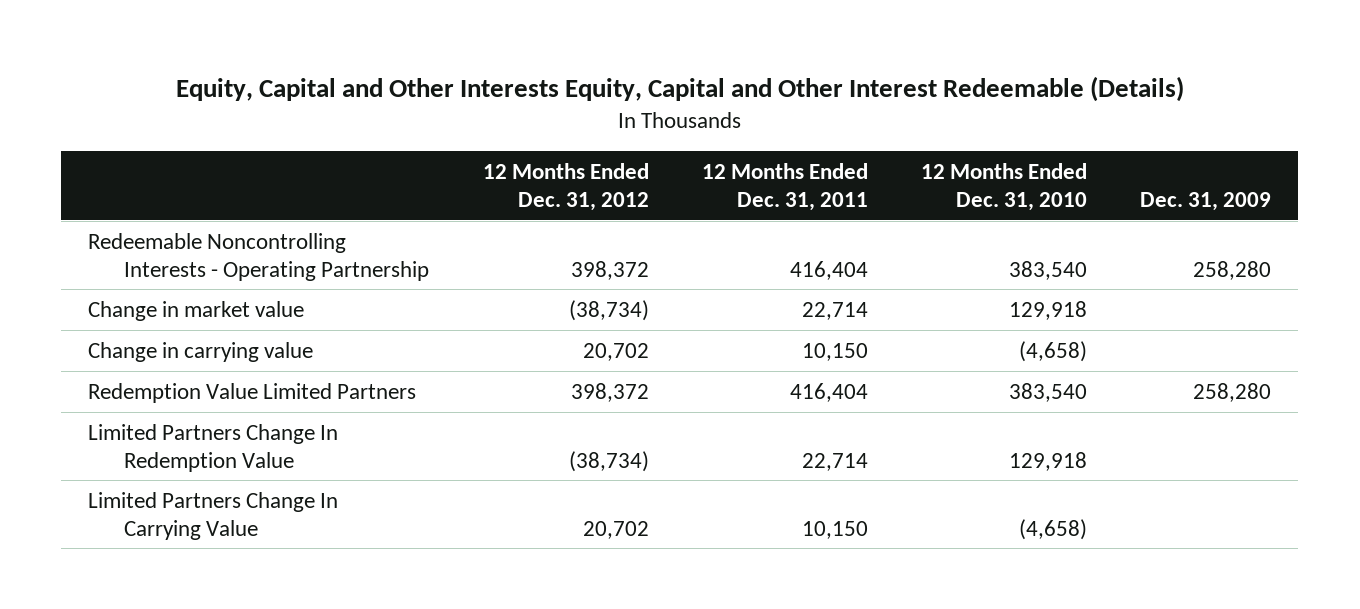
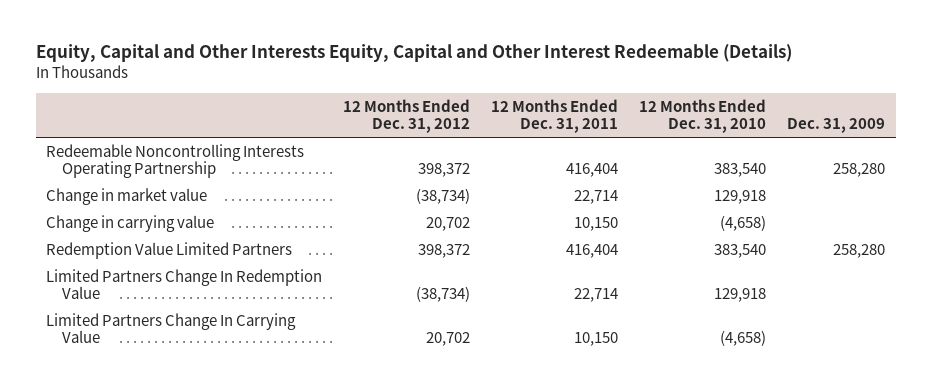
- Redeemable Noncontrolling Interests - Operating Partnership | 398,372 | 416,404 | 383,540 | 258,280
+ Redeemable Noncontrolling Interests Operating Partnership | 398,372 | 416,404 | 383,540 | 258,280

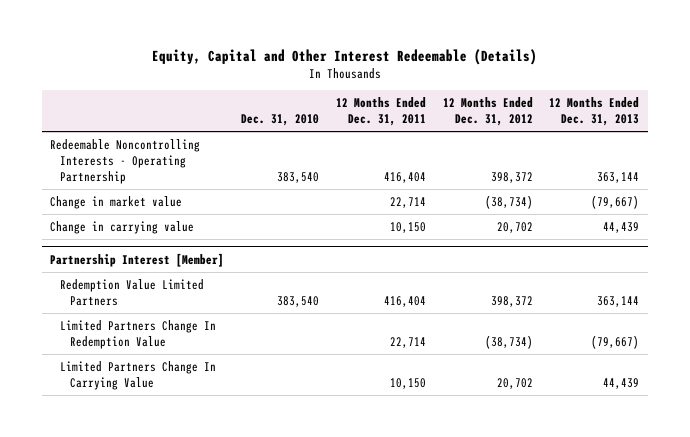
- Equity, Capital and Other Interests Equity, Capital and Other Interest Redeemable (Details)
+ Equity, Capital and Other Interest Redeemable (Details)
- | 12 Months Ended Dec. 31, 2012 | 12 Months Ended Dec. 31, 2011 | 12 Months Ended Dec. 31, 2010 | Dec. 31, 2009
+ | Dec. 31, 2010 | 12 Months Ended Dec. 31, 2011 | 12 Months Ended Dec. 31, 2012 | 12 Months Ended Dec. 31, 2013
- Redeemable Noncontrolling Interests Operating Partnership | 398,372 | 416,404 | 383,540 | 258,280
+ Redeemable Noncontrolling Interests - Operating Partnership | 383,540 | 416,404 | 398,372 | 363,144
+ Partnership Interest [Member]

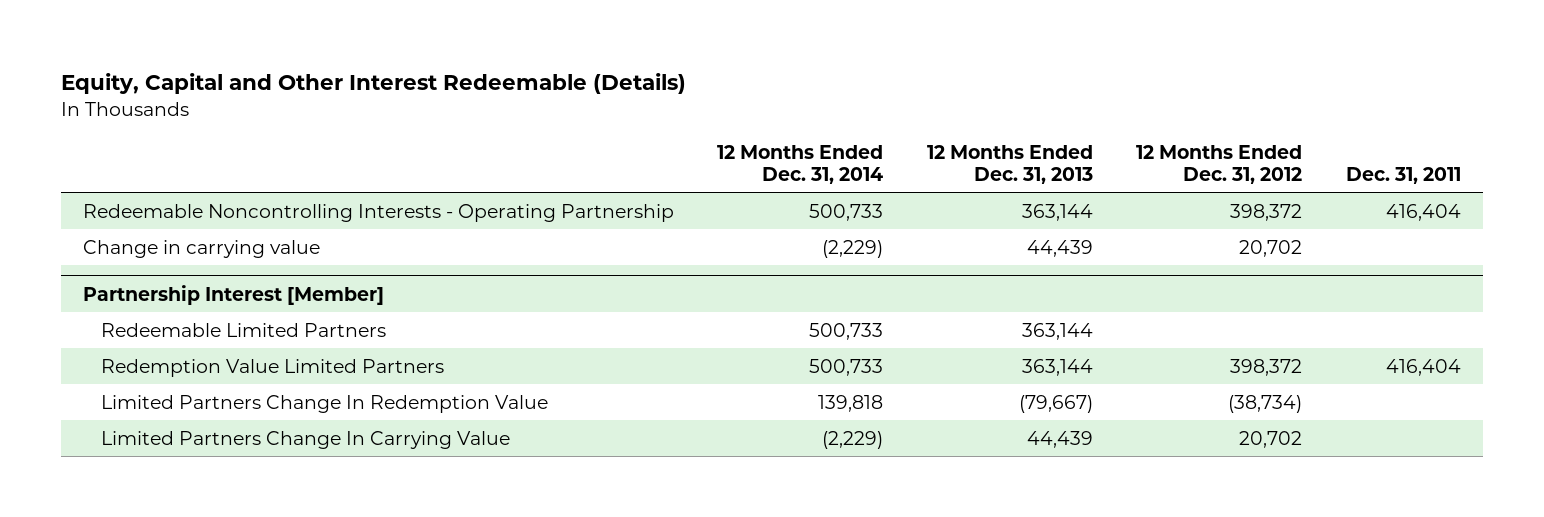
- | Dec. 31, 2010 | 12 Months Ended Dec. 31, 2011 | 12 Months Ended Dec. 31, 2012 | 12 Months Ended Dec. 31, 2013
+ | 12 Months Ended Dec. 31, 2014 | 12 Months Ended Dec. 31, 2013 | 12 Months Ended Dec. 31, 2012 | Dec. 31, 2011
- Change in market value | | 22,714 | (38,734) | (79,667)
@ Partnership Interest [Member]
+ Redeemable Limited Partners | 500,733 | 363,144 | |

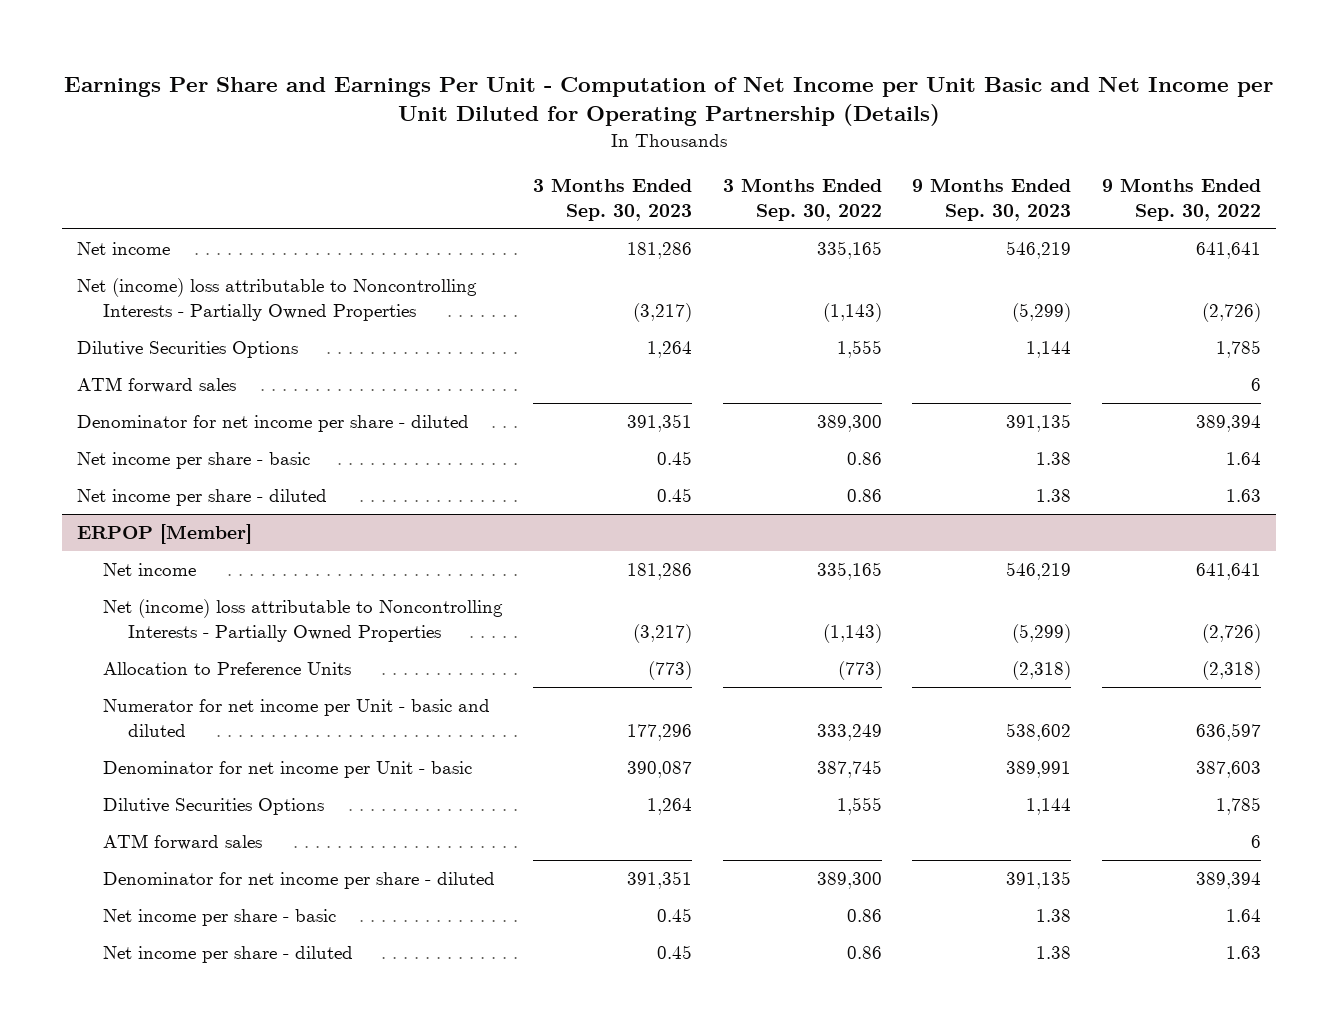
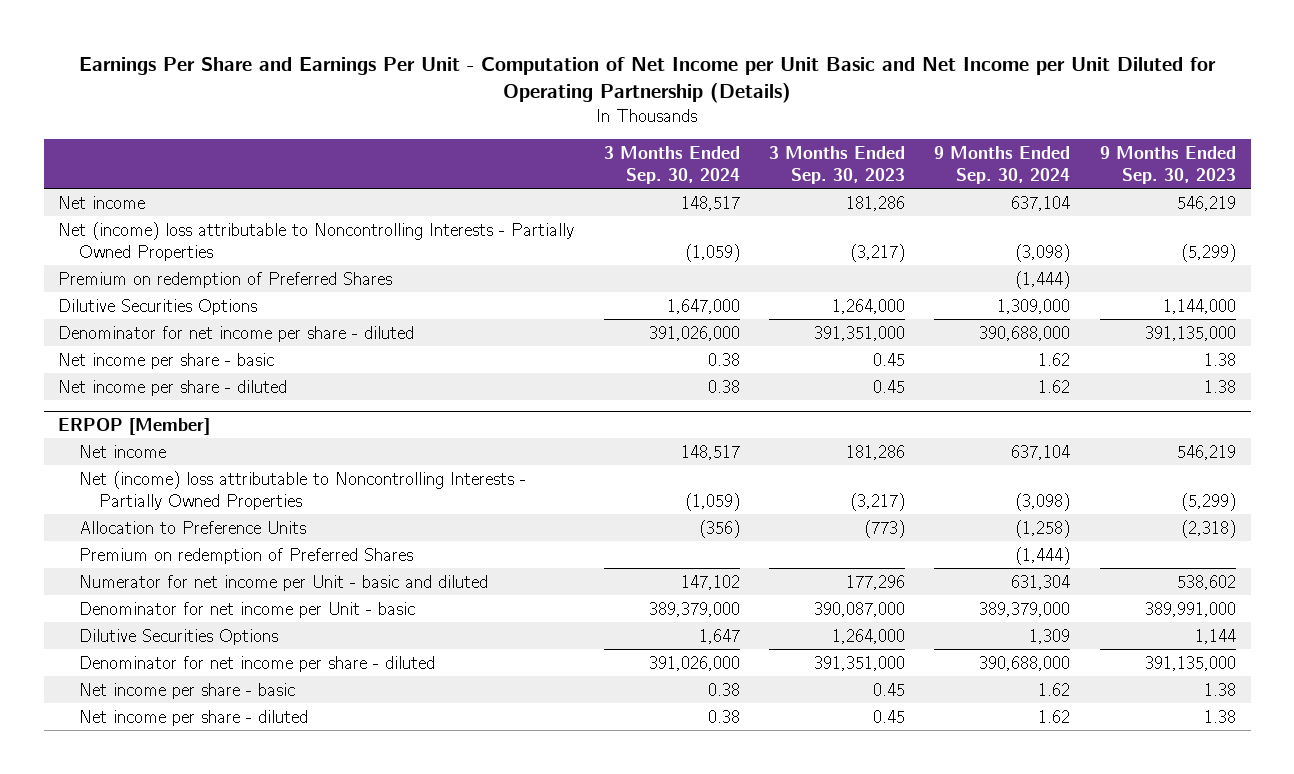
- | 3 Months Ended Sep. 30, 2023 | 3 Months Ended Sep. 30, 2022 | 9 Months Ended Sep. 30, 2023 | 9 Months Ended Sep. 30, 2022
+ | 3 Months Ended Sep. 30, 2024 | 3 Months Ended Sep. 30, 2023 | 9 Months Ended Sep. 30, 2024 | 9 Months Ended Sep. 30, 2023
- Dilutive Securities Options | 1,264 | 1,555 | 1,144 | 1,785
- ATM forward sales | | | | 6
- Denominator for net income per share - diluted | 391,351 | 389,300 | 391,135 | 389,394
+ Premium on redemption of Preferred Shares | | | (1,444) |
+ Dilutive Securities Options | 1,647,000 | 1,264,000 | 1,309,000 | 1,144,000
+ Denominator for net income per share - diluted | 391,026,000 | 391,351,000 | 390,688,000 | 391,135,000
@ ERPOP [Member]
+ Premium on redemption of Preferred Shares | | | (1,444) |
- Denominator for net income per Unit - basic | 390,087 | 387,745 | 389,991 | 387,603
- Dilutive Securities Options | 1,264 | 1,555 | 1,144 | 1,785
- ATM forward sales | | | | 6
- Denominator for net income per share - diluted | 391,351 | 389,300 | 391,135 | 389,394
+ Denominator for net income per Unit - basic | 389,379,000 | 390,087,000 | 389,379,000 | 389,991,000
+ Dilutive Securities Options | 1,647 | 1,264,000 | 1,309 | 1,144
+ Denominator for net income per share - diluted | 391,026,000 | 391,351,000 | 390,688,000 | 391,135,000

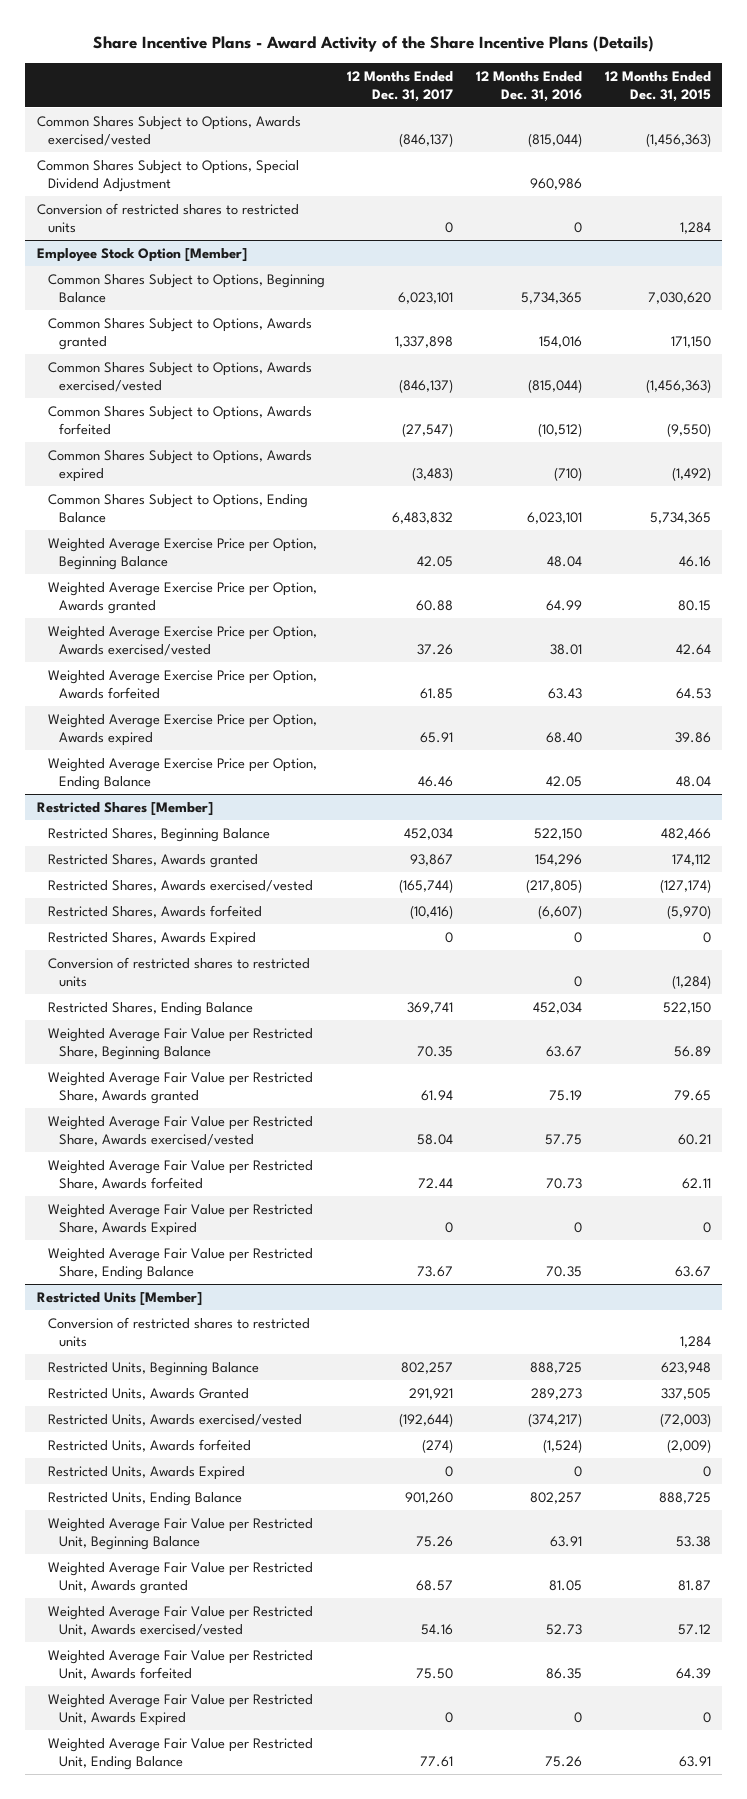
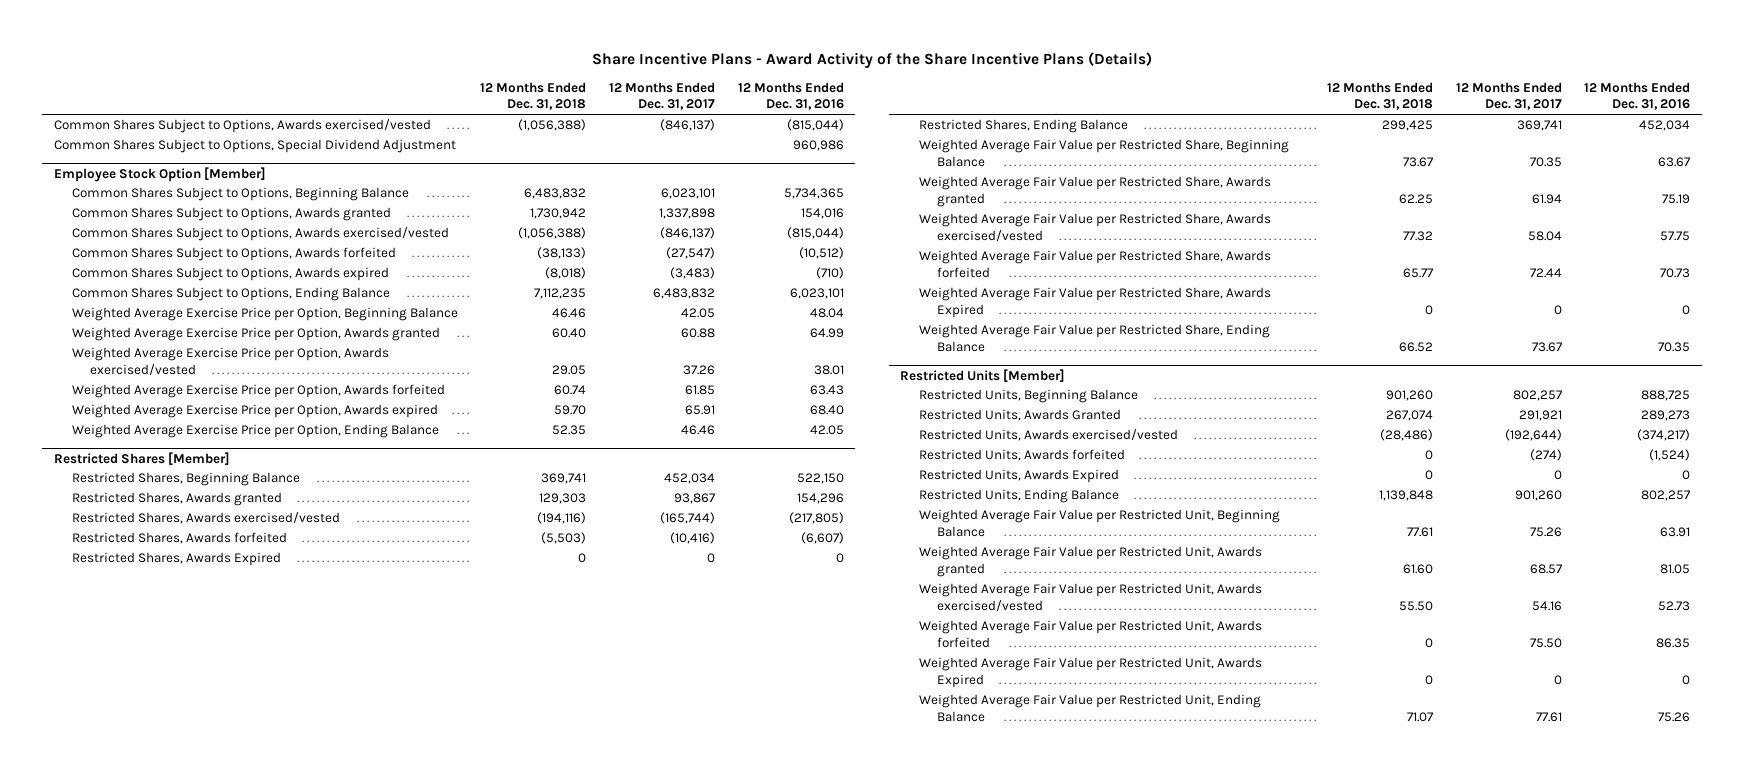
- | 12 Months Ended Dec. 31, 2017 | 12 Months Ended Dec. 31, 2016 | 12 Months Ended Dec. 31, 2015
+ | 12 Months Ended Dec. 31, 2018 | 12 Months Ended Dec. 31, 2017 | 12 Months Ended Dec. 31, 2016
- Conversion of restricted shares to restricted units | 0 | 0 | 1,284
@ Restricted Shares [Member]
- Conversion of restricted shares to restricted units | | 0 | (1,284)
@ Restricted Units [Member]
- Conversion of restricted shares to restricted units | | | 1,284

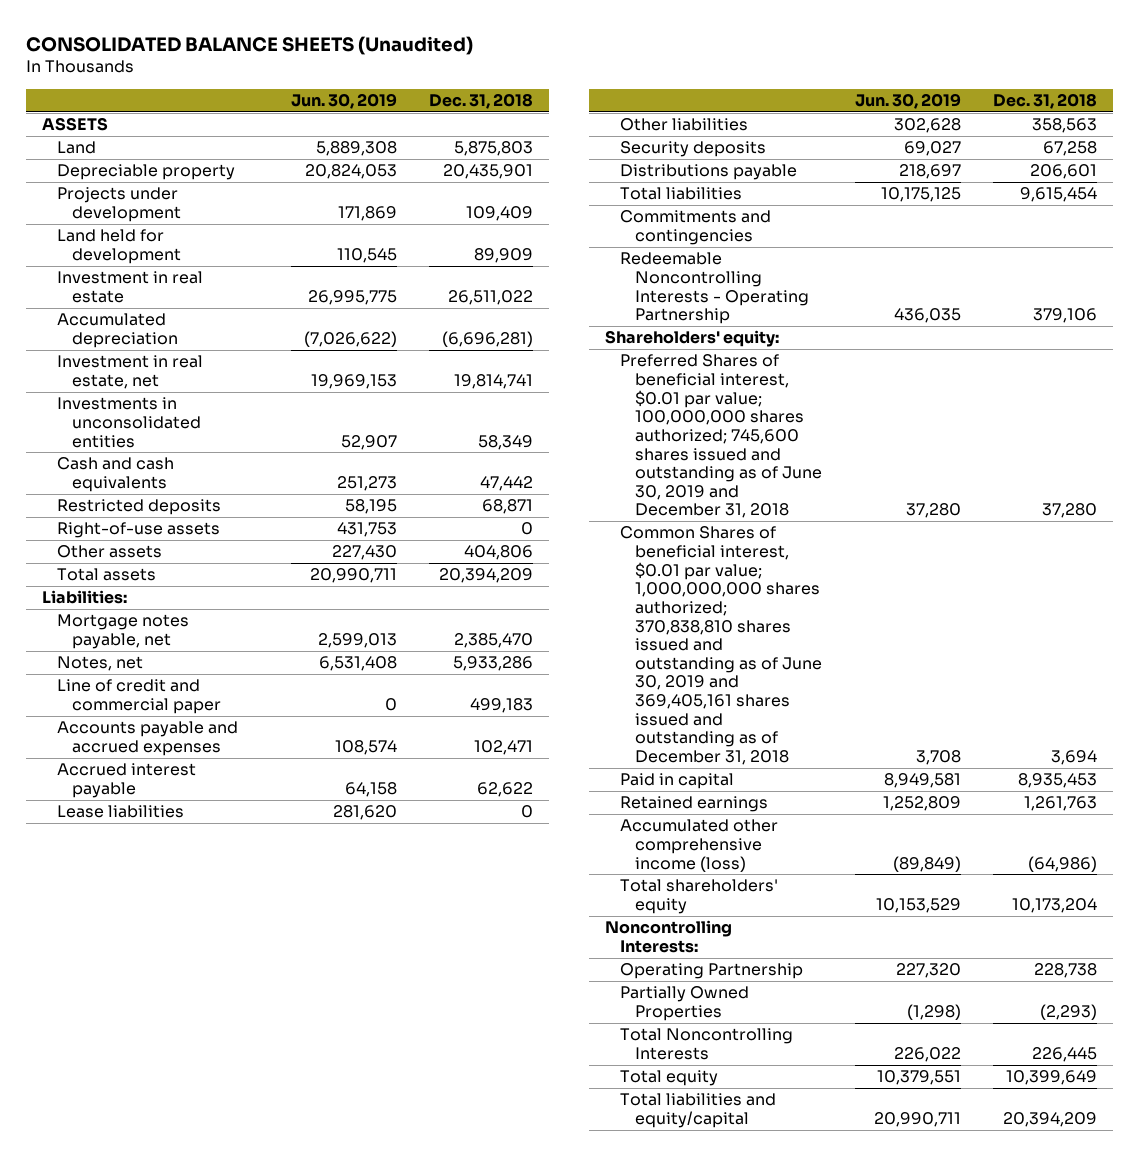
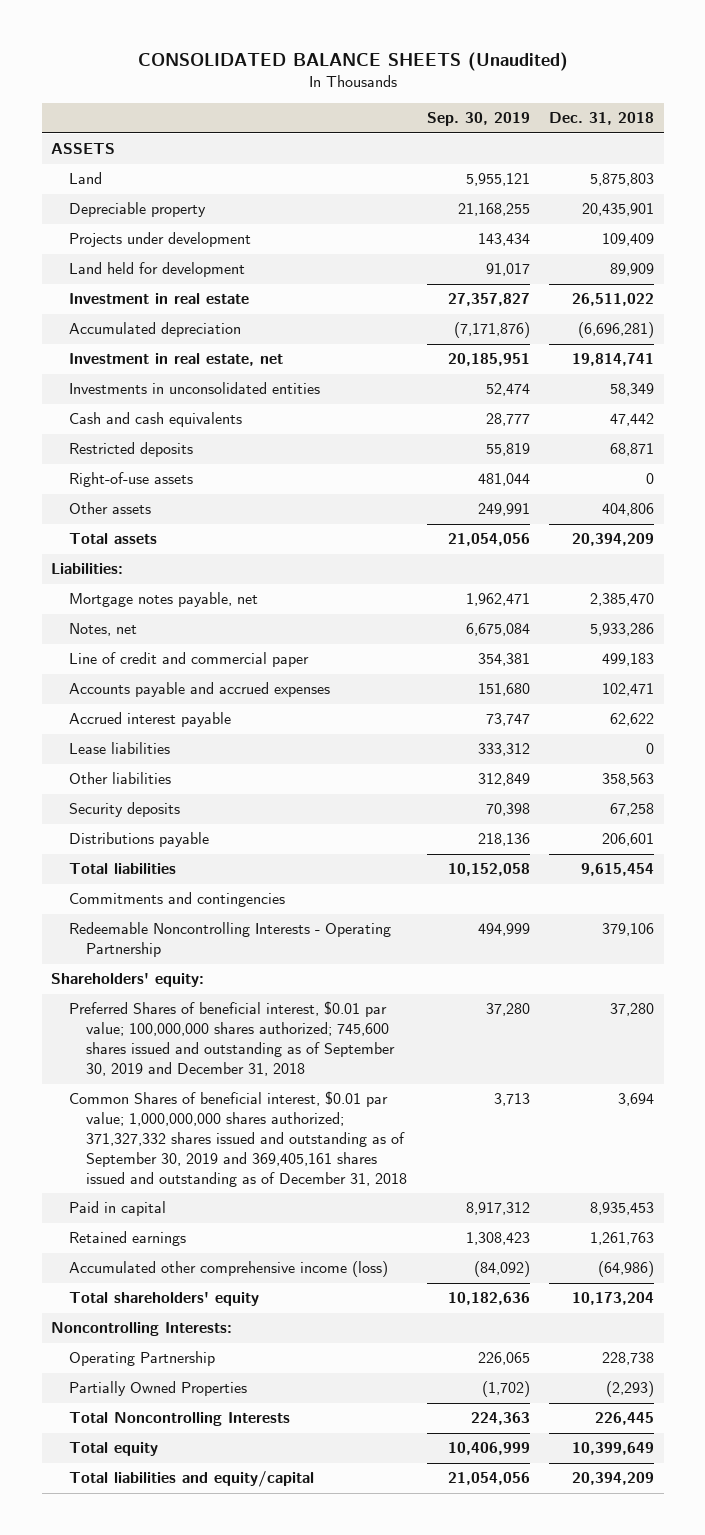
- | Jun. 30, 2019 | Dec. 31, 2018
+ | Sep. 30, 2019 | Dec. 31, 2018
- Preferred Shares of beneficial interest, $0.01 par value; 100,000,000 shares authorized; 745,600 shares issued and outstanding as of June 30, 2019 and December 31, 2018 | 37,280 | 37,280
- Common Shares of beneficial interest, $0.01 par value; 1,000,000,000 shares authorized; 370,838,810 shares issued and outstanding as of June 30, 2019 and 369,405,161 shares issued and outstanding as of December 31, 2018 | 3,708 | 3,694
+ Preferred Shares of beneficial interest, $0.01 par value; 100,000,000 shares authorized; 745,600 shares issued and outstanding as of September 30, 2019 and December 31, 2018 | 37,280 | 37,280
+ Common Shares of beneficial interest, $0.01 par value; 1,000,000,000 shares authorized; 371,327,332 shares issued and outstanding as of September 30, 2019 and 369,405,161 shares issued and outstanding as of December 31, 2018 | 3,713 | 3,694

